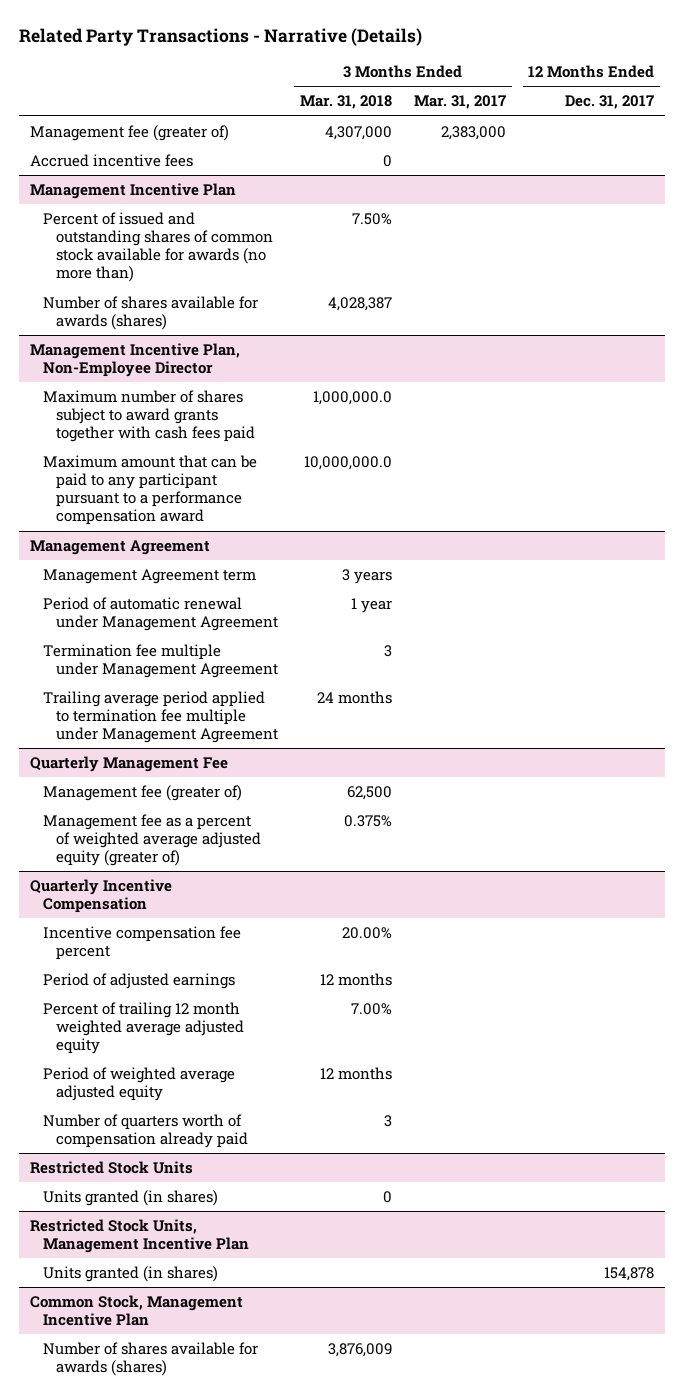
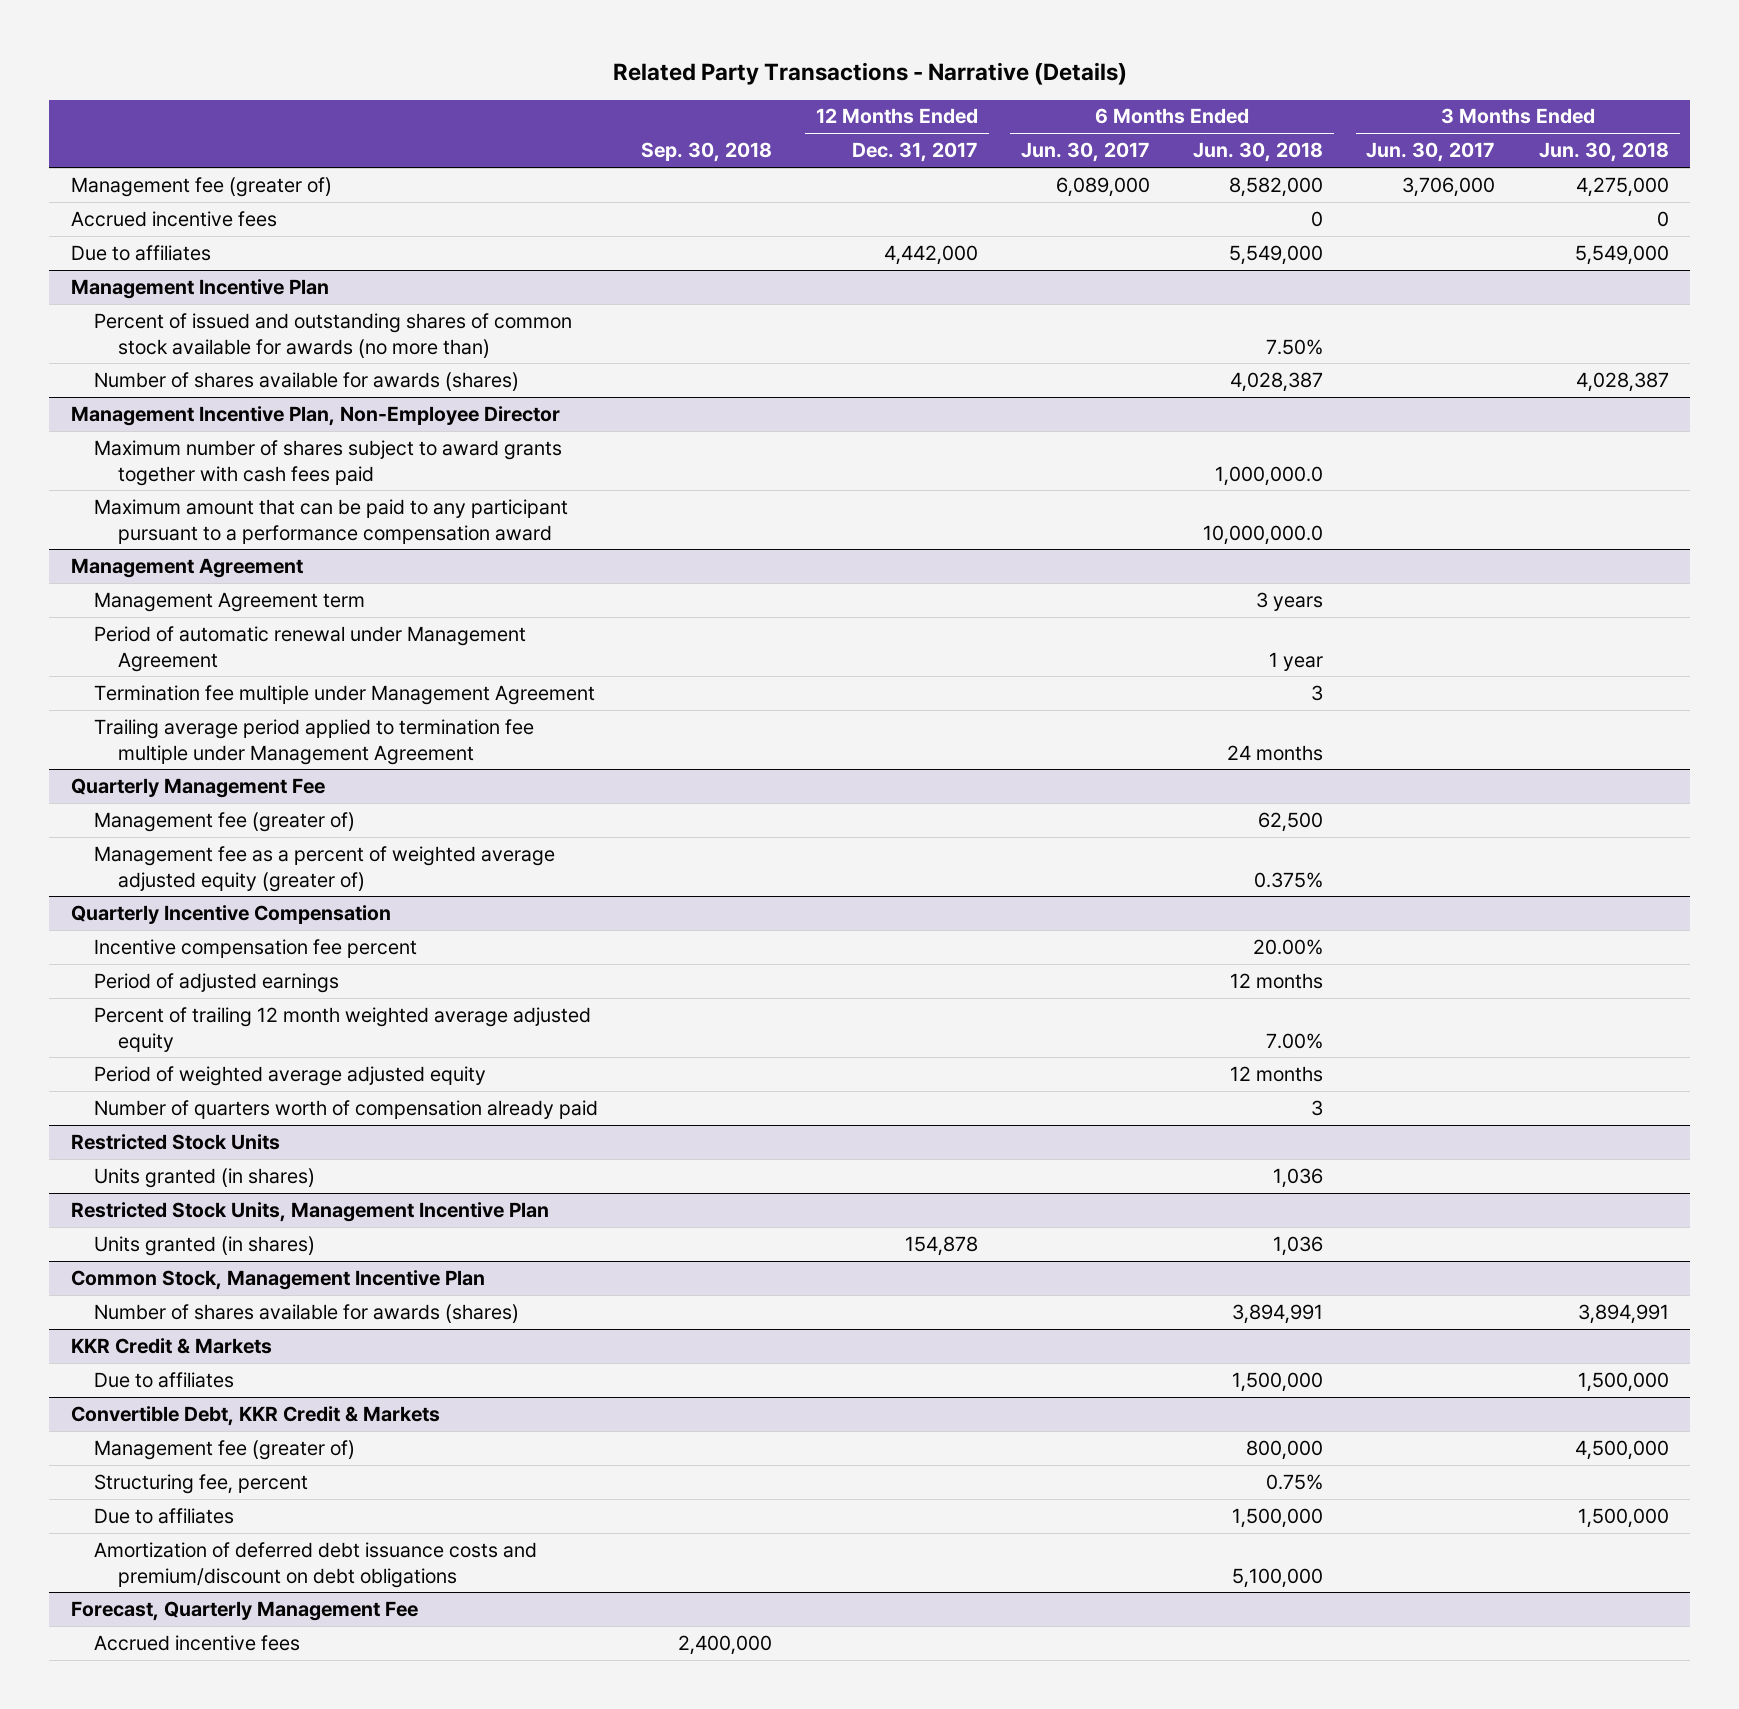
- | 3 Months Ended Mar. 31, 2018 | 3 Months Ended Mar. 31, 2017 | 12 Months Ended Dec. 31, 2017
+ | Sep. 30, 2018 | 12 Months Ended Dec. 31, 2017 | 6 Months Ended Jun. 30, 2017 | 6 Months Ended Jun. 30, 2018 | 3 Months Ended Jun. 30, 2017 | 3 Months Ended Jun. 30, 2018
+ Due to affiliates | | 4,442,000 | | 5,549,000 | | 5,549,000
+ KKR Credit & Markets
+ Due to affiliates | | | | 1,500,000 | | 1,500,000
+ Convertible Debt, KKR Credit & Markets
+ Management fee (greater of) | | | | 800,000 | | 4,500,000
+ Structuring fee, percent | | | | 0.75% | |
+ Due to affiliates | | | | 1,500,000 | | 1,500,000
+ Amortization of deferred debt issuance costs and premium/discount on debt obligations | | | | 5,100,000 | |
+ Forecast, Quarterly Management Fee
+ Accrued incentive fees | 2,400,000 | | | | |

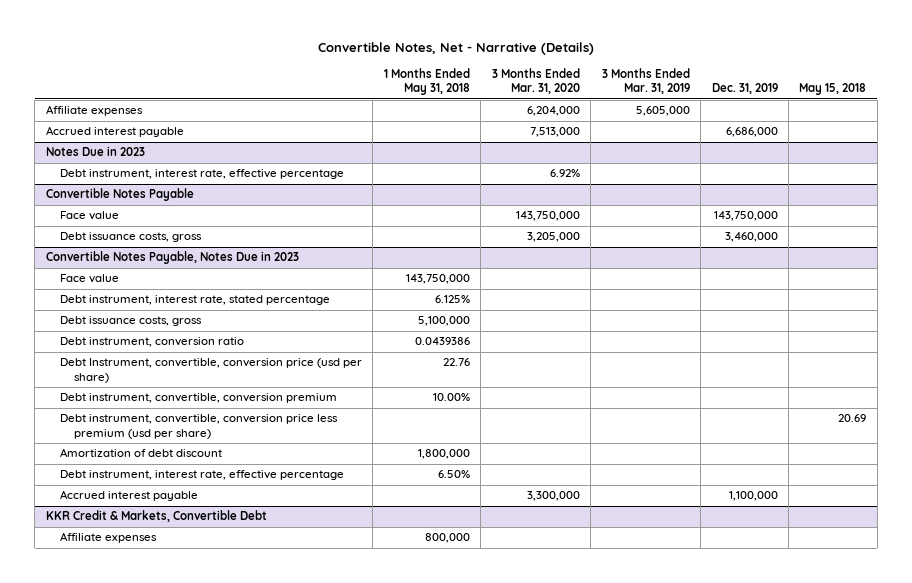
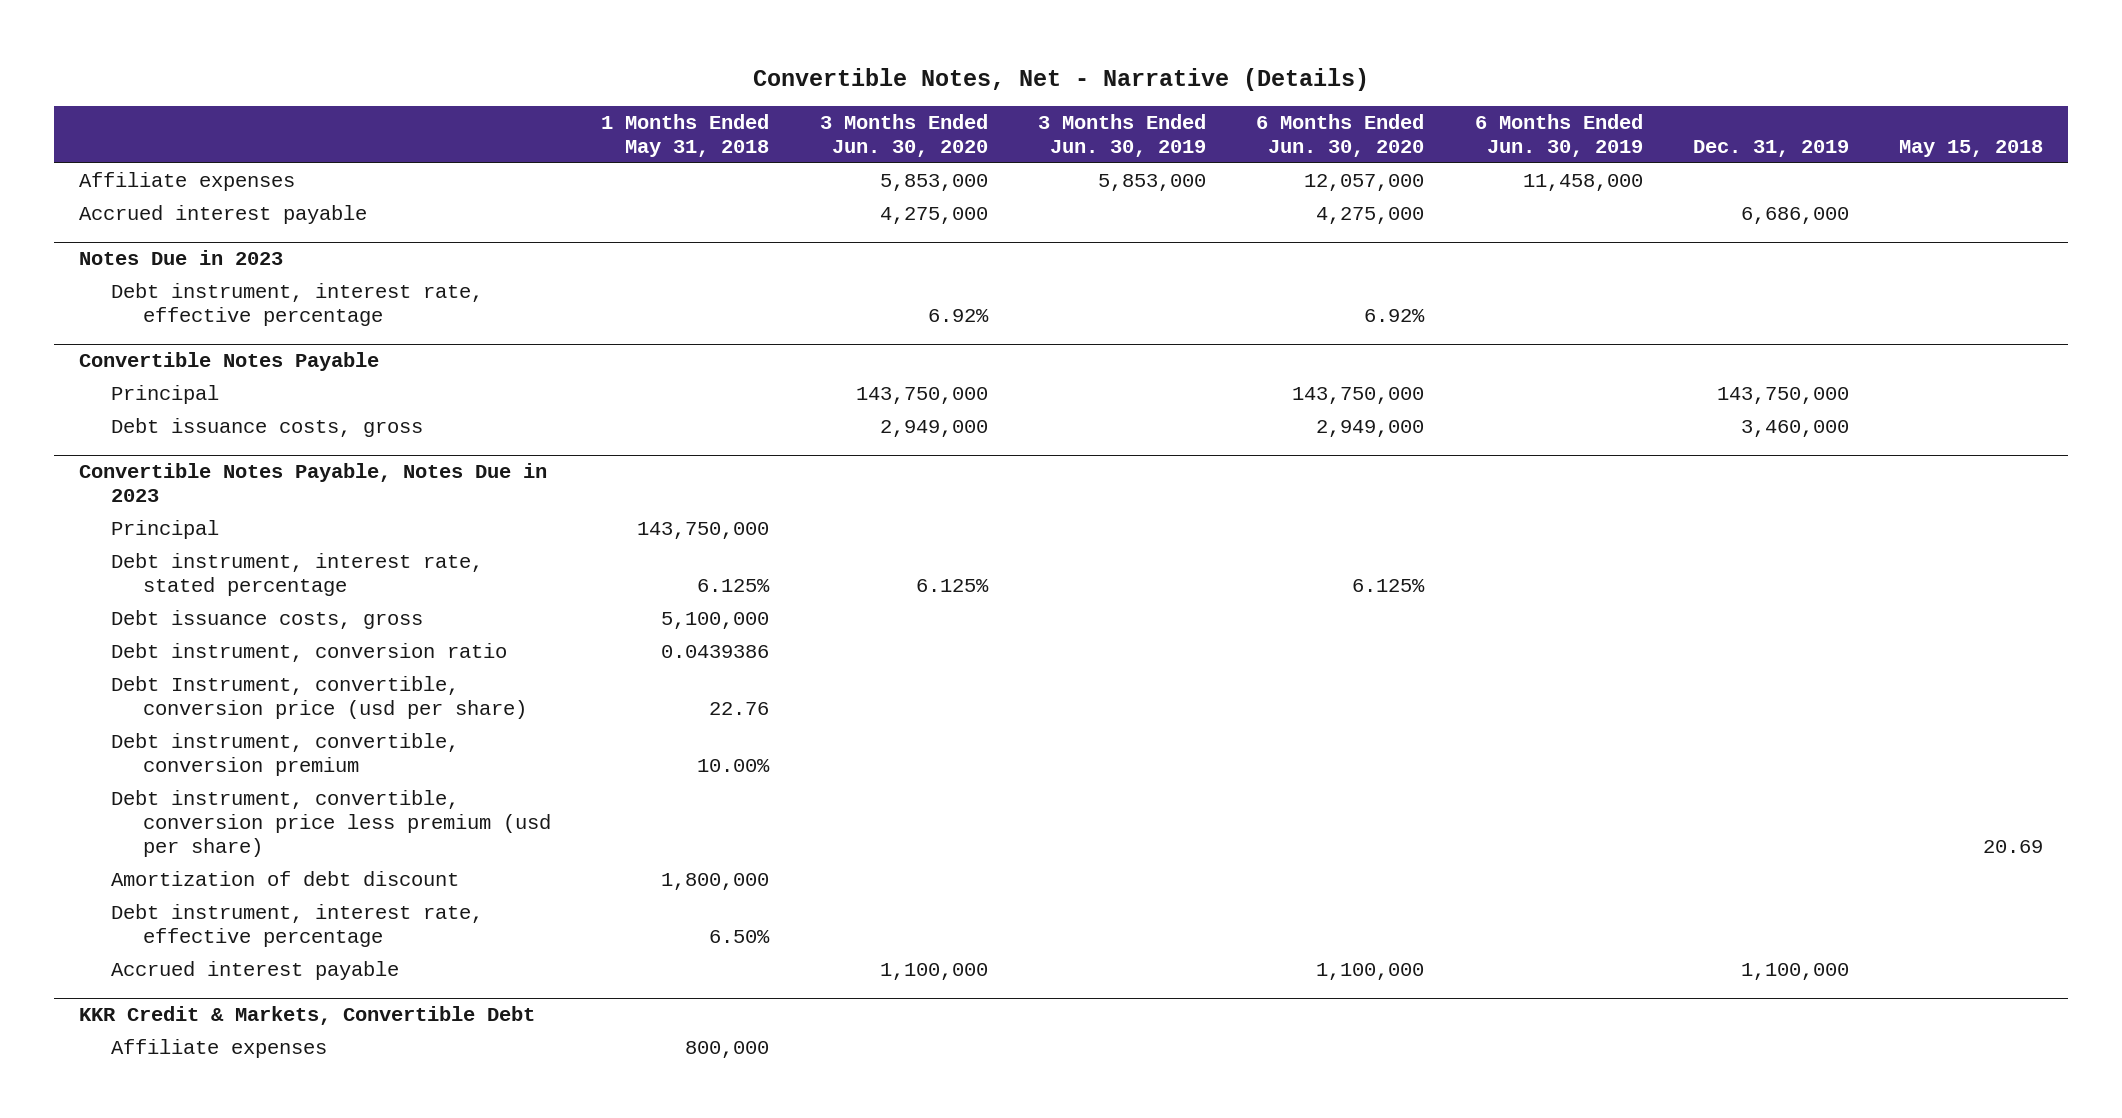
- | 1 Months Ended May 31, 2018 | 3 Months Ended Mar. 31, 2020 | 3 Months Ended Mar. 31, 2019 | Dec. 31, 2019 | May 15, 2018
+ | 1 Months Ended May 31, 2018 | 3 Months Ended Jun. 30, 2020 | 3 Months Ended Jun. 30, 2019 | 6 Months Ended Jun. 30, 2020 | 6 Months Ended Jun. 30, 2019 | Dec. 31, 2019 | May 15, 2018
@ Convertible Notes Payable
- Face value | | 143,750,000 | | 143,750,000 |
+ Principal | | 143,750,000 | | 143,750,000 | | 143,750,000 |
@ Convertible Notes Payable, Notes Due in 2023
- Face value | 143,750,000 | | | |
+ Principal | 143,750,000 | | | | | |

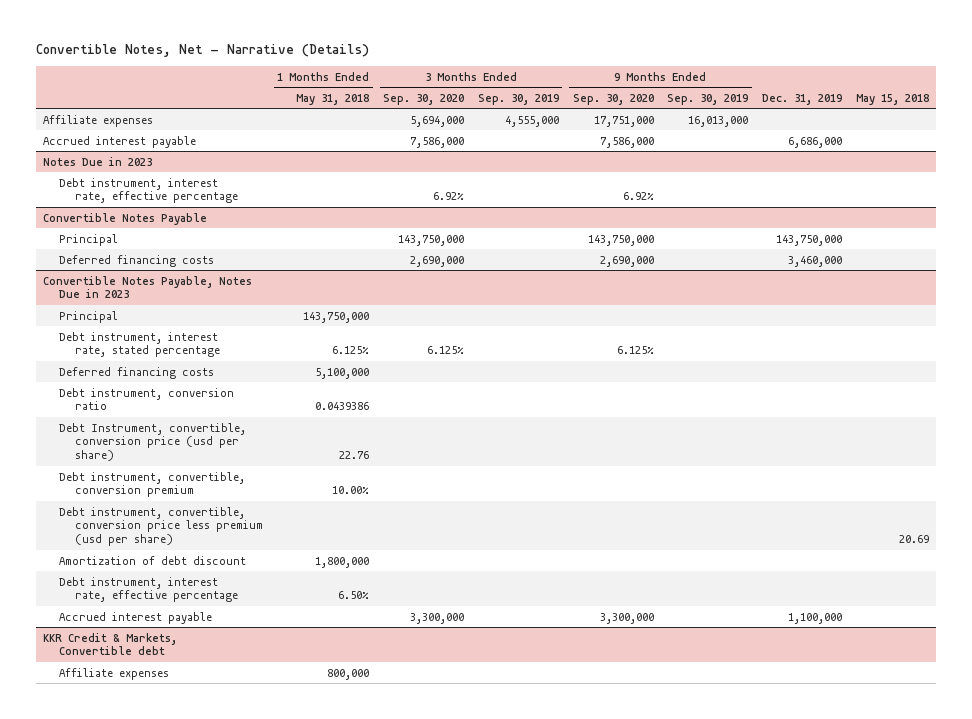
- | 1 Months Ended May 31, 2018 | 3 Months Ended Jun. 30, 2020 | 3 Months Ended Jun. 30, 2019 | 6 Months Ended Jun. 30, 2020 | 6 Months Ended Jun. 30, 2019 | Dec. 31, 2019 | May 15, 2018
+ | 1 Months Ended May 31, 2018 | 3 Months Ended Sep. 30, 2020 | 3 Months Ended Sep. 30, 2019 | 9 Months Ended Sep. 30, 2020 | 9 Months Ended Sep. 30, 2019 | Dec. 31, 2019 | May 15, 2018
@ Convertible Notes Payable
- Debt issuance costs, gross | | 2,949,000 | | 2,949,000 | | 3,460,000 |
+ Deferred financing costs | | 2,690,000 | | 2,690,000 | | 3,460,000 |
@ Convertible Notes Payable, Notes Due in 2023
- Debt issuance costs, gross | 5,100,000 | | | | | |
+ Deferred financing costs | 5,100,000 | | | | | |
- KKR Credit & Markets, Convertible Debt
+ KKR Credit & Markets, Convertible debt

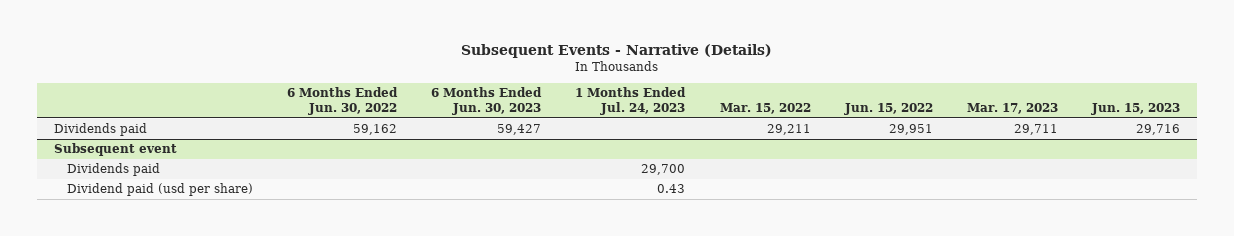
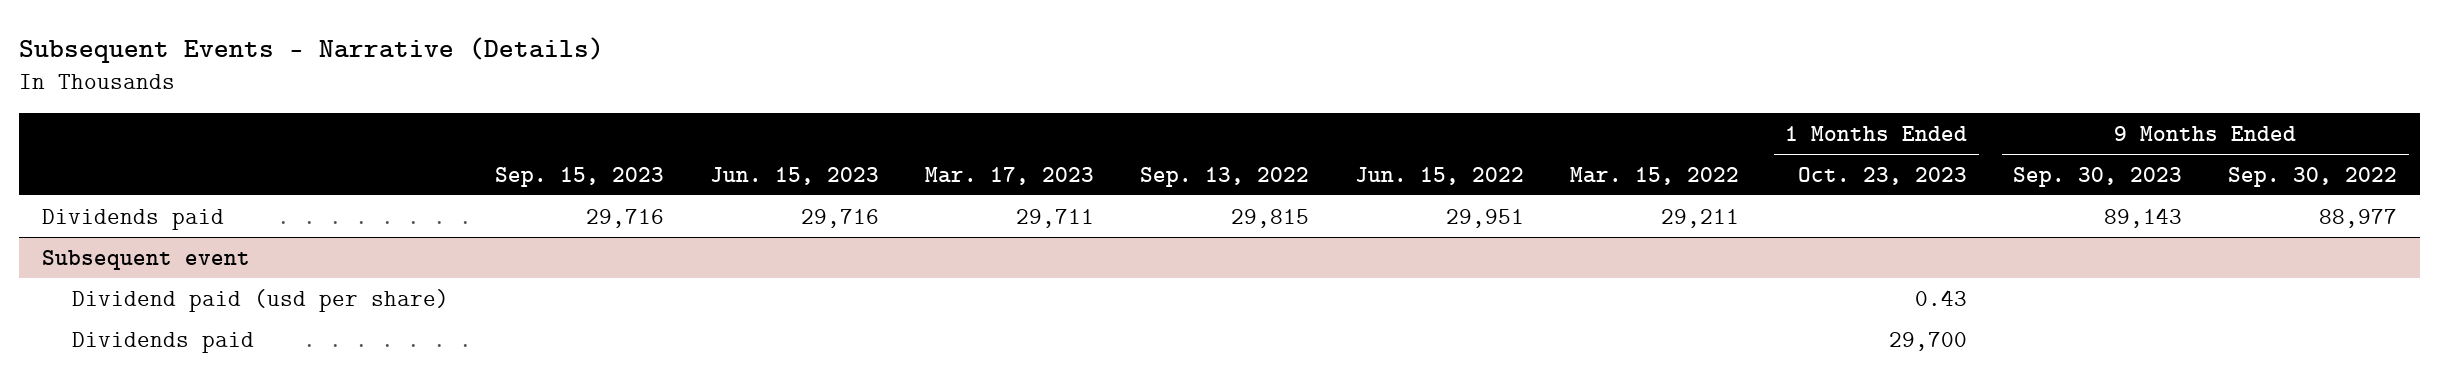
- | 6 Months Ended Jun. 30, 2022 | 6 Months Ended Jun. 30, 2023 | 1 Months Ended Jul. 24, 2023 | Mar. 15, 2022 | Jun. 15, 2022 | Mar. 17, 2023 | Jun. 15, 2023
+ | Sep. 15, 2023 | Jun. 15, 2023 | Mar. 17, 2023 | Sep. 13, 2022 | Jun. 15, 2022 | Mar. 15, 2022 | 1 Months Ended Oct. 23, 2023 | 9 Months Ended Sep. 30, 2023 | 9 Months Ended Sep. 30, 2022
@ Subsequent event
moved down: Dividends paid | | | | | | | 29,700 | |

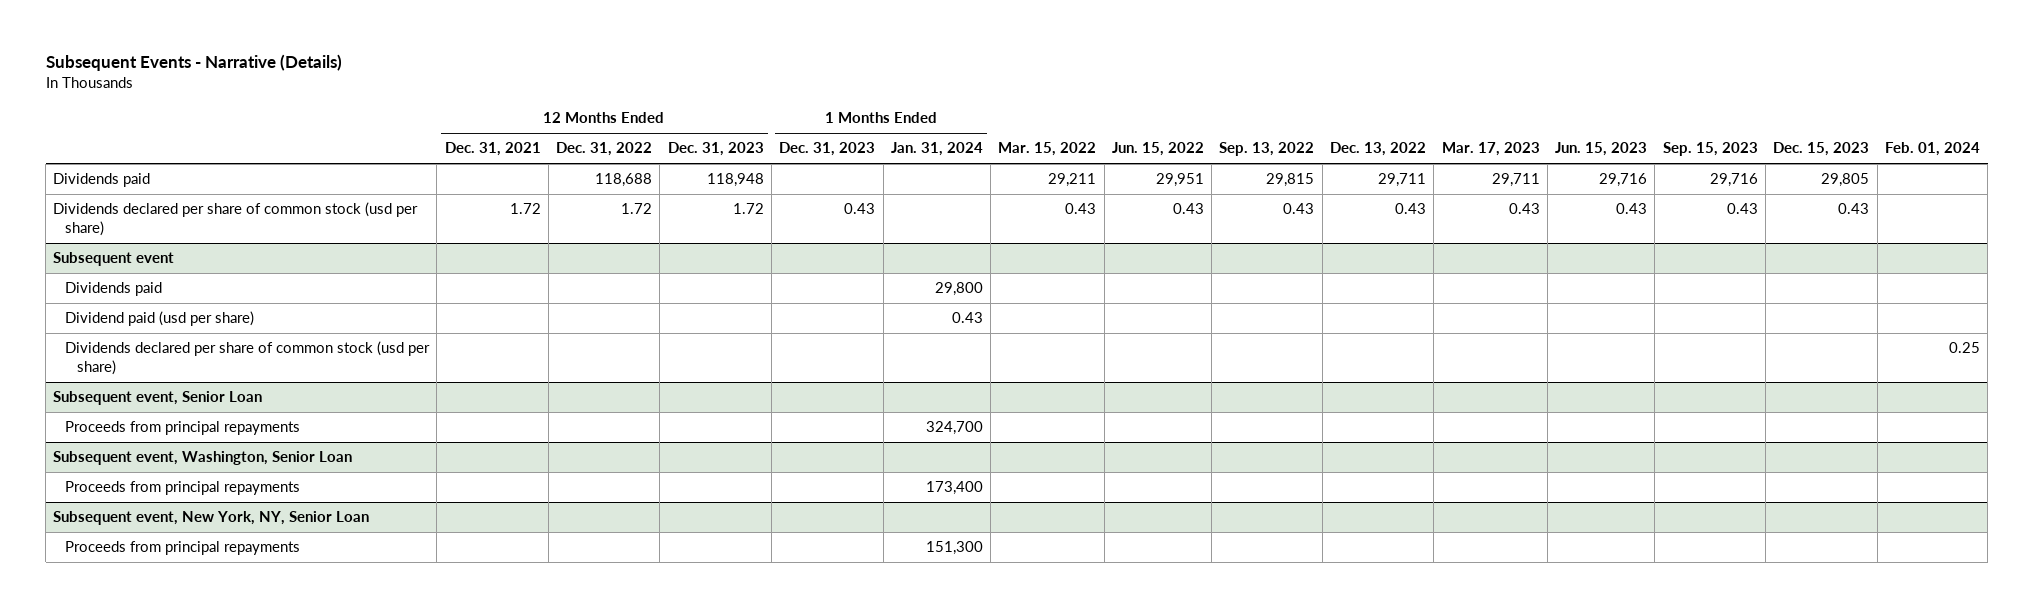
- | Sep. 15, 2023 | Jun. 15, 2023 | Mar. 17, 2023 | Sep. 13, 2022 | Jun. 15, 2022 | Mar. 15, 2022 | 1 Months Ended Oct. 23, 2023 | 9 Months Ended Sep. 30, 2023 | 9 Months Ended Sep. 30, 2022
+ | 12 Months Ended Dec. 31, 2021 | 12 Months Ended Dec. 31, 2022 | 12 Months Ended Dec. 31, 2023 | 1 Months Ended Dec. 31, 2023 | 1 Months Ended Jan. 31, 2024 | Mar. 15, 2022 | Jun. 15, 2022 | Sep. 13, 2022 | Dec. 13, 2022 | Mar. 17, 2023 | Jun. 15, 2023 | Sep. 15, 2023 | Dec. 15, 2023 | Feb. 01, 2024
+ Dividends declared per share of common stock (usd per share) | 1.72 | 1.72 | 1.72 | 0.43 | | 0.43 | 0.43 | 0.43 | 0.43 | 0.43 | 0.43 | 0.43 | 0.43 |
@ Subsequent event
moved down: Dividend paid (usd per share) | | | | | 0.43 | | | | | | | | |
+ Dividends declared per share of common stock (usd per share) | | | | | | | | | | | | | | 0.25
+ Subsequent event, Senior Loan
+ Proceeds from principal repayments | | | | | 324,700 | | | | | | | | |
+ Subsequent event, Washington, Senior Loan
+ Proceeds from principal repayments | | | | | 173,400 | | | | | | | | |
+ Subsequent event, New York, NY, Senior Loan
+ Proceeds from principal repayments | | | | | 151,300 | | | | | | | | |

